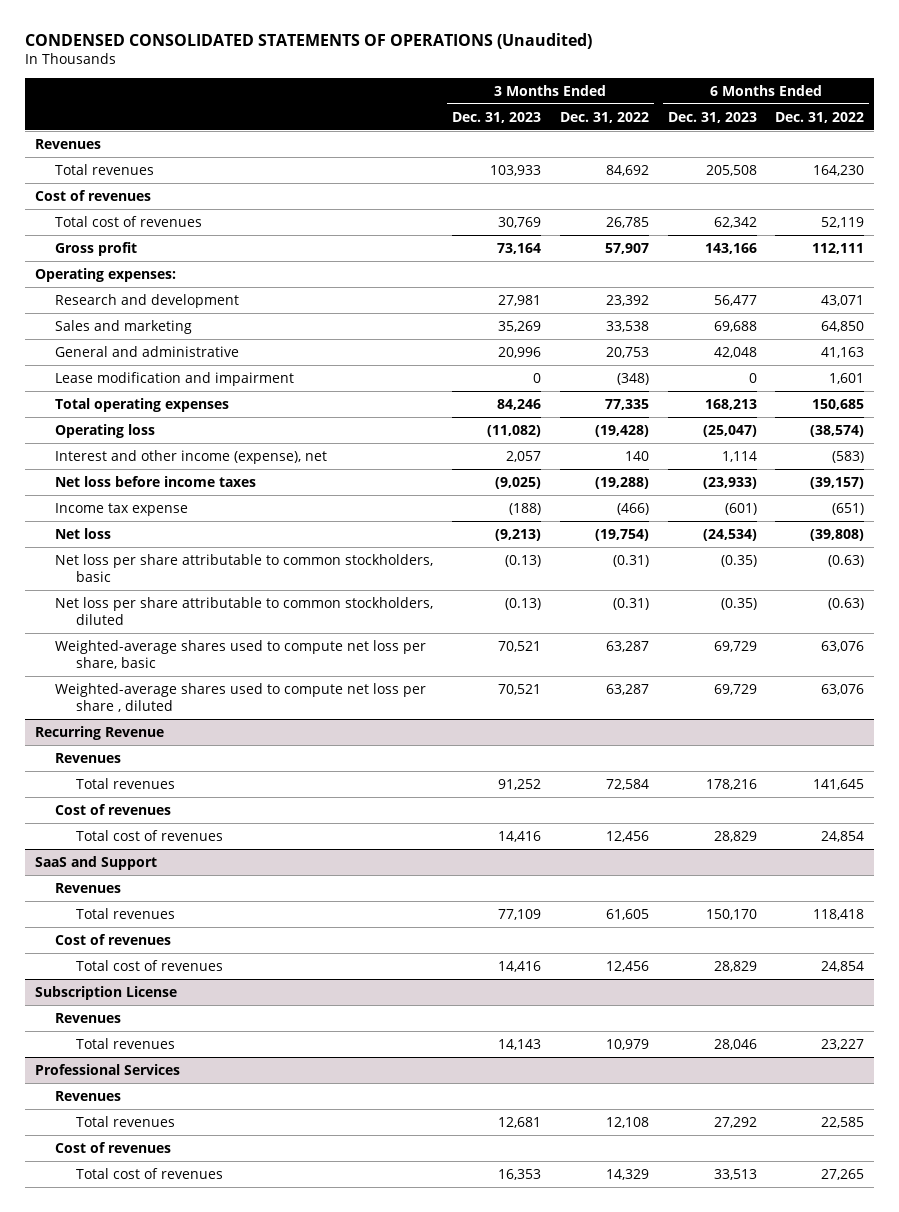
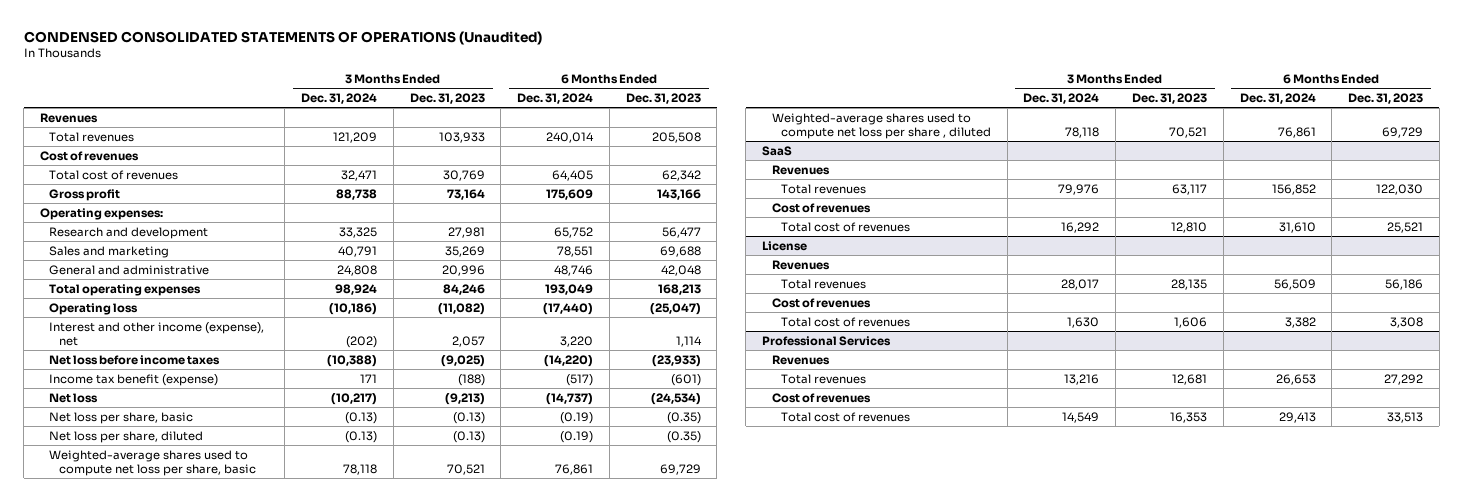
- | 3 Months Ended Dec. 31, 2023 | 3 Months Ended Dec. 31, 2022 | 6 Months Ended Dec. 31, 2023 | 6 Months Ended Dec. 31, 2022
+ | 3 Months Ended Dec. 31, 2024 | 3 Months Ended Dec. 31, 2023 | 6 Months Ended Dec. 31, 2024 | 6 Months Ended Dec. 31, 2023
- Lease modification and impairment | 0 | (348) | 0 | 1,601
- Income tax expense | (188) | (466) | (601) | (651)
+ Income tax benefit (expense) | 171 | (188) | (517) | (601)
- Net loss per share attributable to common stockholders, basic | (0.13) | (0.31) | (0.35) | (0.63)
- Net loss per share attributable to common stockholders, diluted | (0.13) | (0.31) | (0.35) | (0.63)
+ Net loss per share, basic | (0.13) | (0.13) | (0.19) | (0.35)
+ Net loss per share, diluted | (0.13) | (0.13) | (0.19) | (0.35)
- Recurring Revenue
+ SaaS
- Total revenues | 91,252 | 72,584 | 178,216 | 141,645
+ Total revenues | 79,976 | 63,117 | 156,852 | 122,030
- Total cost of revenues | 14,416 | 12,456 | 28,829 | 24,854
- SaaS and Support
+ Total cost of revenues | 16,292 | 12,810 | 31,610 | 25,521
+ License
- Total revenues | 77,109 | 61,605 | 150,170 | 118,418
+ Total revenues | 28,017 | 28,135 | 56,509 | 56,186
- Total cost of revenues | 14,416 | 12,456 | 28,829 | 24,854
- Subscription License
- Revenues
- Total revenues | 14,143 | 10,979 | 28,046 | 23,227
+ Total cost of revenues | 1,630 | 1,606 | 3,382 | 3,308

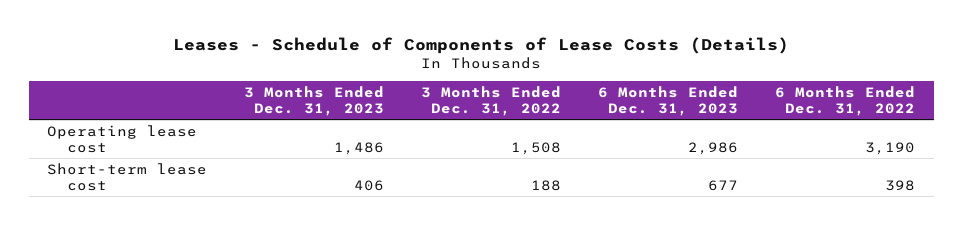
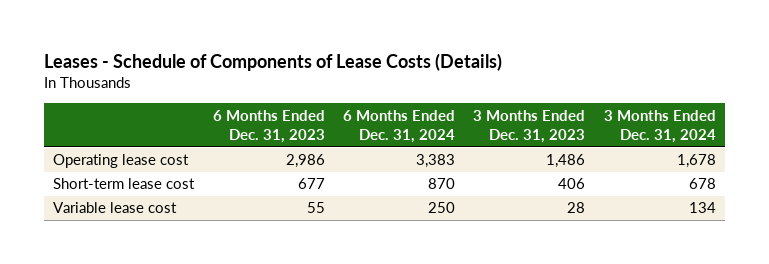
- | 3 Months Ended Dec. 31, 2023 | 3 Months Ended Dec. 31, 2022 | 6 Months Ended Dec. 31, 2023 | 6 Months Ended Dec. 31, 2022
+ | 6 Months Ended Dec. 31, 2023 | 6 Months Ended Dec. 31, 2024 | 3 Months Ended Dec. 31, 2023 | 3 Months Ended Dec. 31, 2024
+ Variable lease cost | 55 | 250 | 28 | 134

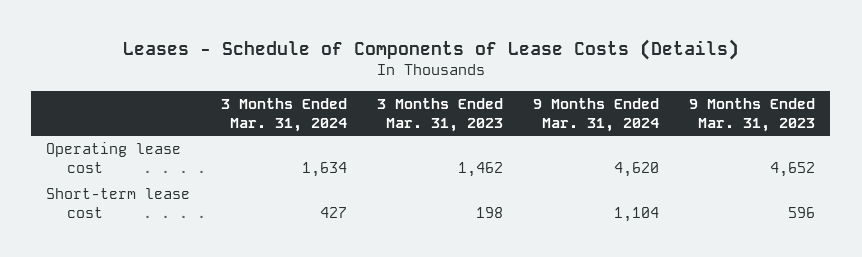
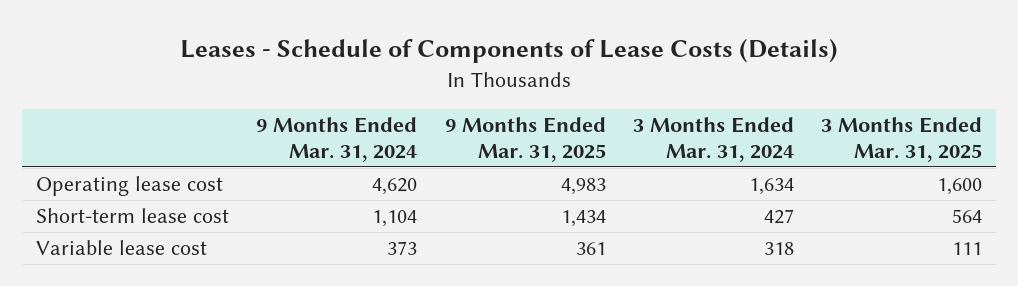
- | 3 Months Ended Mar. 31, 2024 | 3 Months Ended Mar. 31, 2023 | 9 Months Ended Mar. 31, 2024 | 9 Months Ended Mar. 31, 2023
+ | 9 Months Ended Mar. 31, 2024 | 9 Months Ended Mar. 31, 2025 | 3 Months Ended Mar. 31, 2024 | 3 Months Ended Mar. 31, 2025
+ Variable lease cost | 373 | 361 | 318 | 111

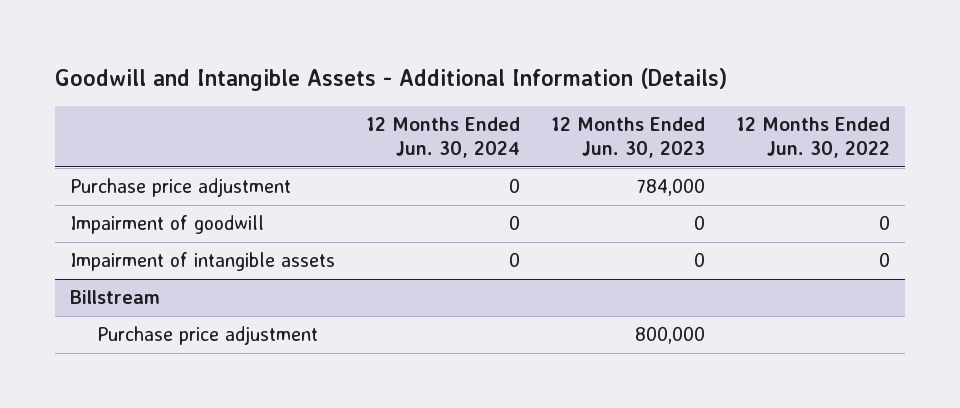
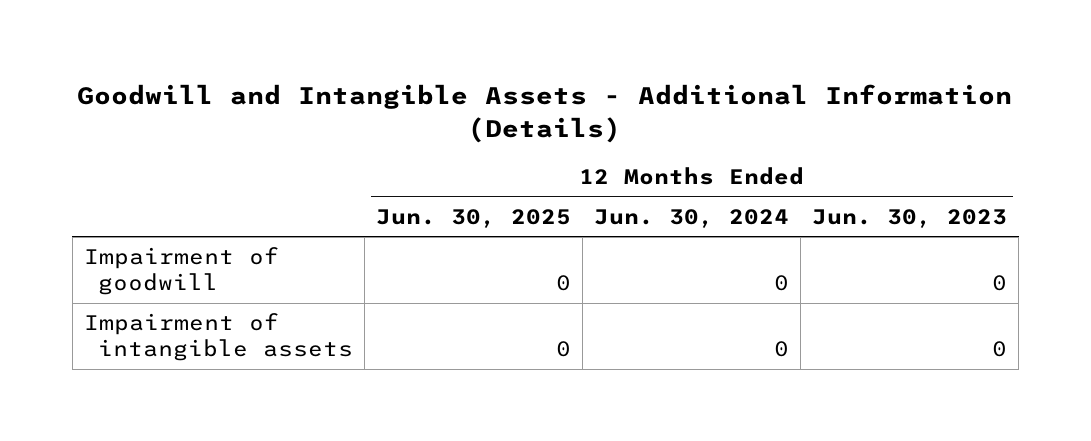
- | 12 Months Ended Jun. 30, 2024 | 12 Months Ended Jun. 30, 2023 | 12 Months Ended Jun. 30, 2022
+ | 12 Months Ended Jun. 30, 2025 | 12 Months Ended Jun. 30, 2024 | 12 Months Ended Jun. 30, 2023
- Purchase price adjustment | 0 | 784,000 |
- Billstream
- Purchase price adjustment | | 800,000 |

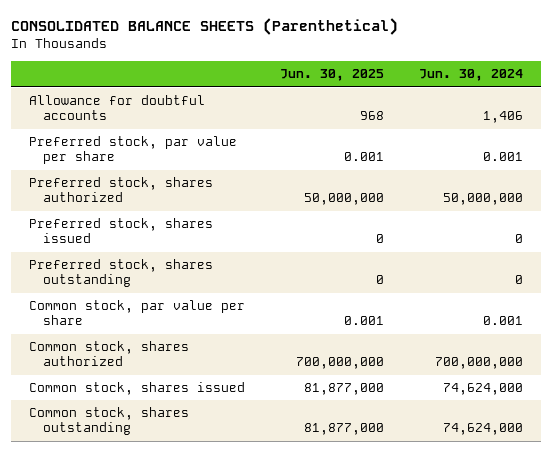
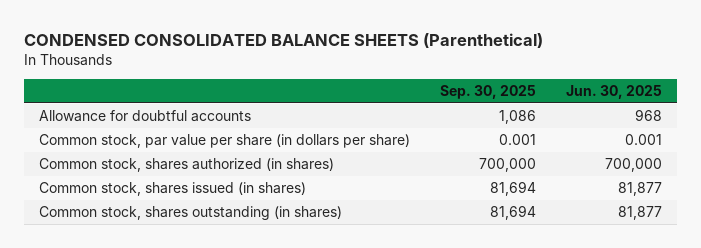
- CONSOLIDATED BALANCE SHEETS (Parenthetical)
+ CONDENSED CONSOLIDATED BALANCE SHEETS (Parenthetical)
- | Jun. 30, 2025 | Jun. 30, 2024
+ | Sep. 30, 2025 | Jun. 30, 2025
- Preferred stock, par value per share | 0.001 | 0.001
- Preferred stock, shares authorized | 50,000,000 | 50,000,000
- Preferred stock, shares issued | 0 | 0
- Preferred stock, shares outstanding | 0 | 0
- Common stock, par value per share | 0.001 | 0.001
- Common stock, shares authorized | 700,000,000 | 700,000,000
- Common stock, shares issued | 81,877,000 | 74,624,000
- Common stock, shares outstanding | 81,877,000 | 74,624,000
+ Common stock, par value per share (in dollars per share) | 0.001 | 0.001
+ Common stock, shares authorized (in shares) | 700,000 | 700,000
+ Common stock, shares issued (in shares) | 81,694 | 81,877
+ Common stock, shares outstanding (in shares) | 81,694 | 81,877

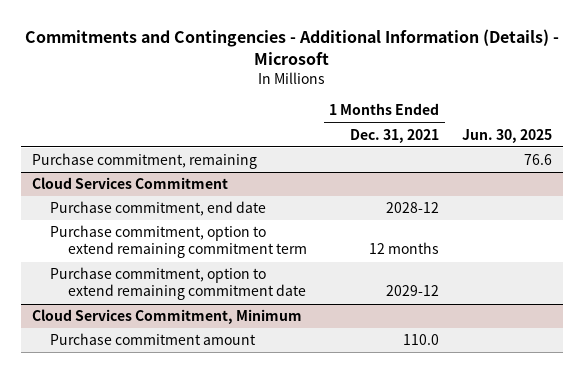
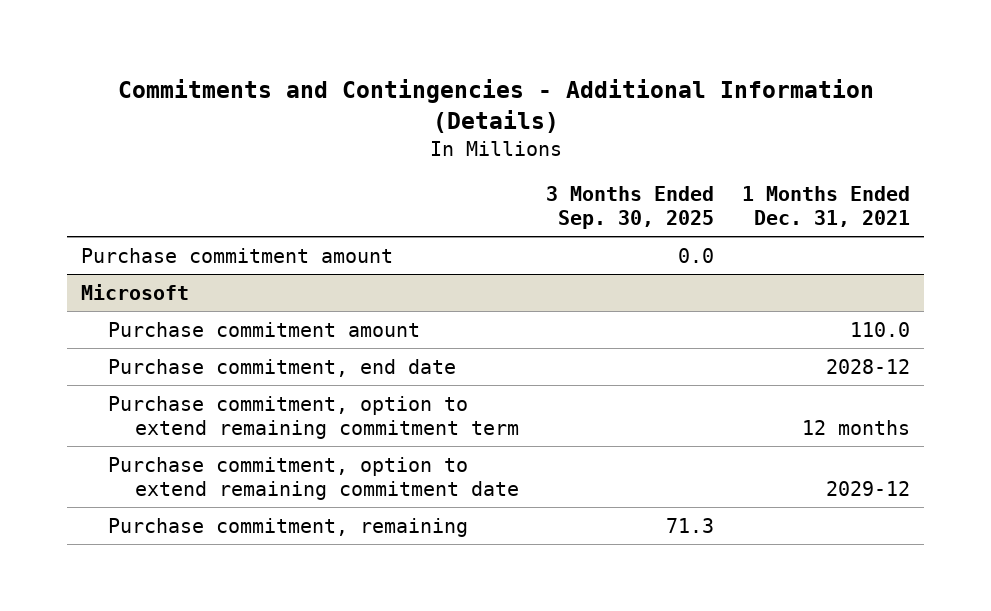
- Commitments and Contingencies - Additional Information (Details) - Microsoft
+ Commitments and Contingencies - Additional Information (Details)
- | 1 Months Ended Dec. 31, 2021 | Jun. 30, 2025
+ | 3 Months Ended Sep. 30, 2025 | 1 Months Ended Dec. 31, 2021
- Purchase commitment, remaining | | 76.6
- Cloud Services Commitment
+ Purchase commitment amount | 0.0 |
+ Microsoft
+ Purchase commitment amount | | 110.0
- Cloud Services Commitment, Minimum
- Purchase commitment amount | 110.0 |
+ Purchase commitment, remaining | 71.3 |

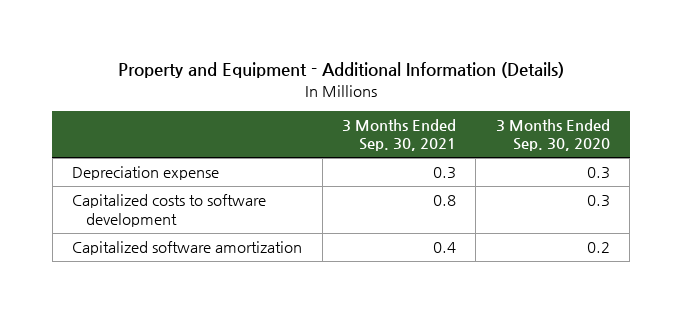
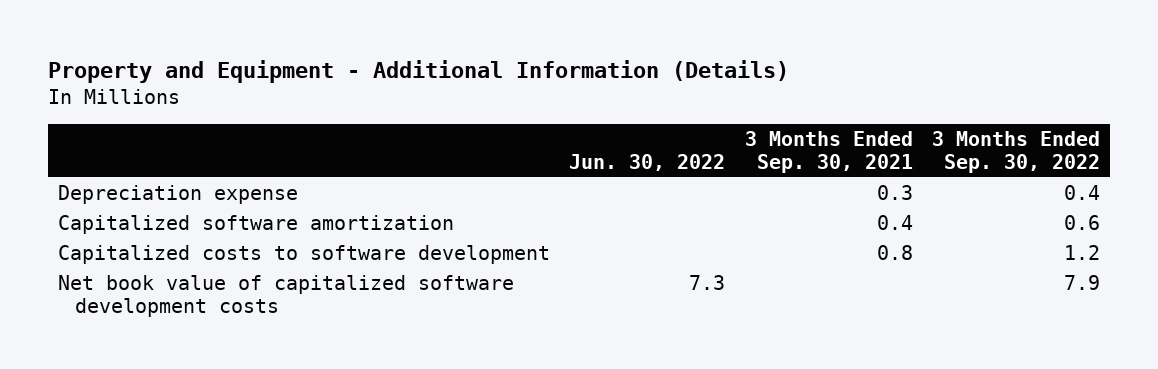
- | 3 Months Ended Sep. 30, 2021 | 3 Months Ended Sep. 30, 2020
+ | Jun. 30, 2022 | 3 Months Ended Sep. 30, 2021 | 3 Months Ended Sep. 30, 2022
moved down: Capitalized costs to software development | | 0.8 | 1.2
+ Net book value of capitalized software development costs | 7.3 | | 7.9

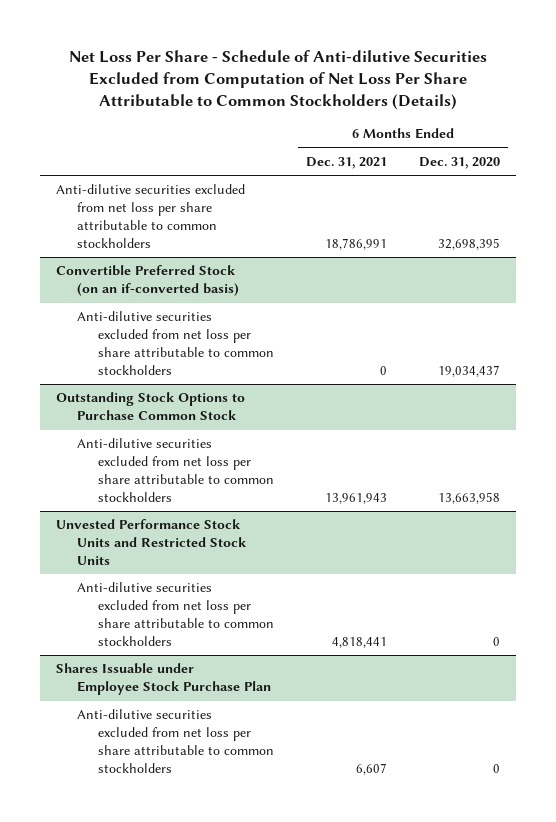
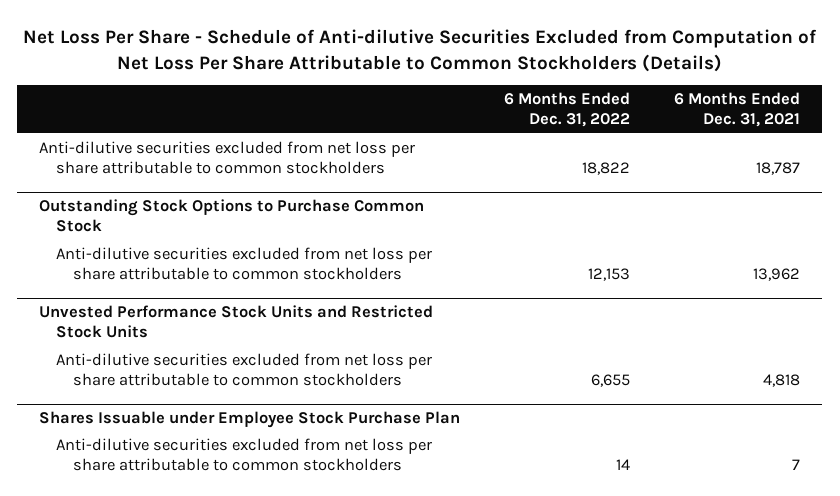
- | 6 Months Ended Dec. 31, 2021 | 6 Months Ended Dec. 31, 2020
+ | 6 Months Ended Dec. 31, 2022 | 6 Months Ended Dec. 31, 2021
- Anti-dilutive securities excluded from net loss per share attributable to common stockholders | 18,786,991 | 32,698,395
- Convertible Preferred Stock (on an if-converted basis)
- Anti-dilutive securities excluded from net loss per share attributable to common stockholders | 0 | 19,034,437
+ Anti-dilutive securities excluded from net loss per share attributable to common stockholders | 18,822 | 18,787
@ Outstanding Stock Options to Purchase Common Stock
- Anti-dilutive securities excluded from net loss per share attributable to common stockholders | 13,961,943 | 13,663,958
+ Anti-dilutive securities excluded from net loss per share attributable to common stockholders | 12,153 | 13,962
@ Unvested Performance Stock Units and Restricted Stock Units
- Anti-dilutive securities excluded from net loss per share attributable to common stockholders | 4,818,441 | 0
+ Anti-dilutive securities excluded from net loss per share attributable to common stockholders | 6,655 | 4,818
@ Shares Issuable under Employee Stock Purchase Plan
- Anti-dilutive securities excluded from net loss per share attributable to common stockholders | 6,607 | 0
+ Anti-dilutive securities excluded from net loss per share attributable to common stockholders | 14 | 7

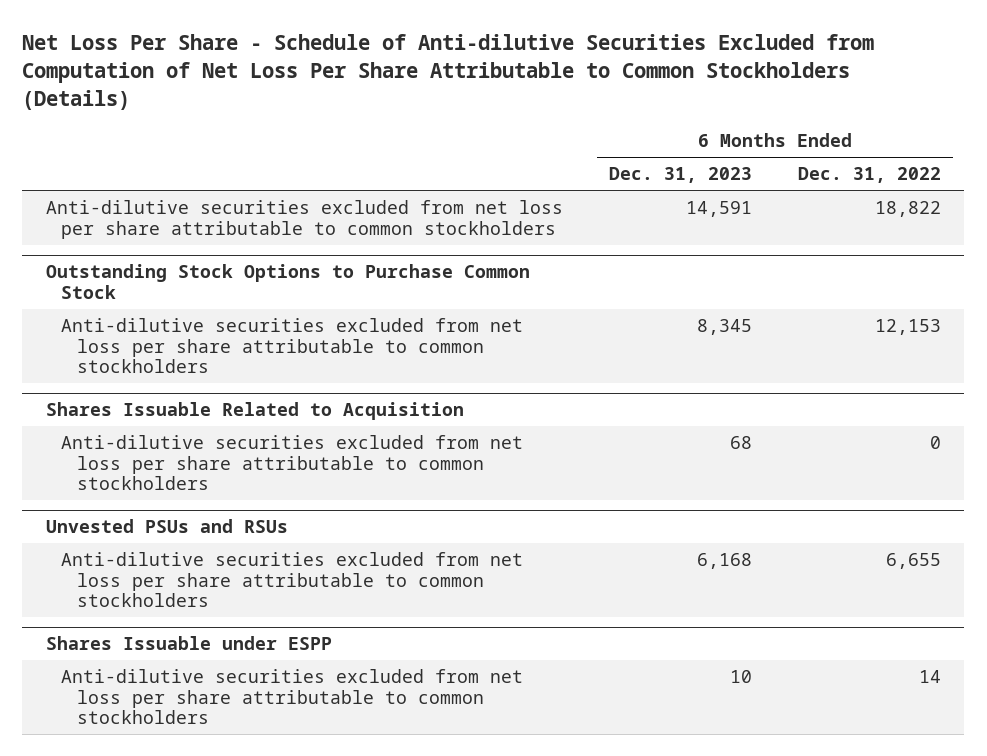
- | 6 Months Ended Dec. 31, 2022 | 6 Months Ended Dec. 31, 2021
+ | 6 Months Ended Dec. 31, 2023 | 6 Months Ended Dec. 31, 2022
- Unvested Performance Stock Units and Restricted Stock Units
+ Shares Issuable Related to Acquisition
+ Anti-dilutive securities excluded from net loss per share attributable to common stockholders | 68 | 0
+ Unvested PSUs and RSUs
- Shares Issuable under Employee Stock Purchase Plan
+ Shares Issuable under ESPP

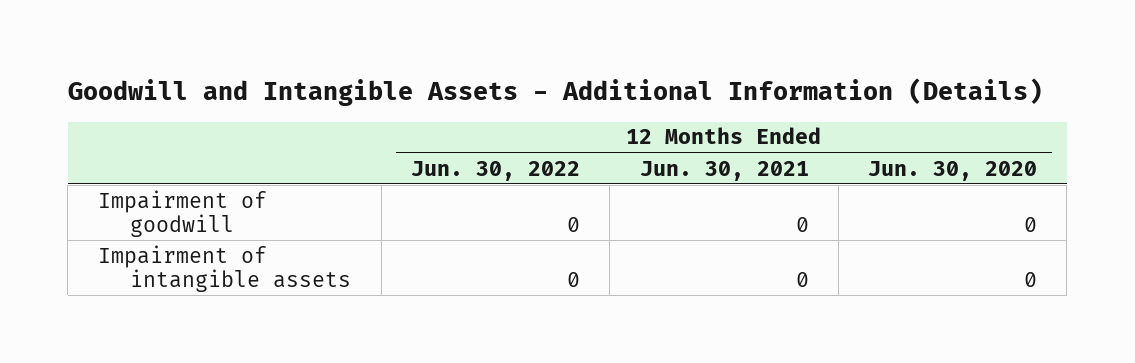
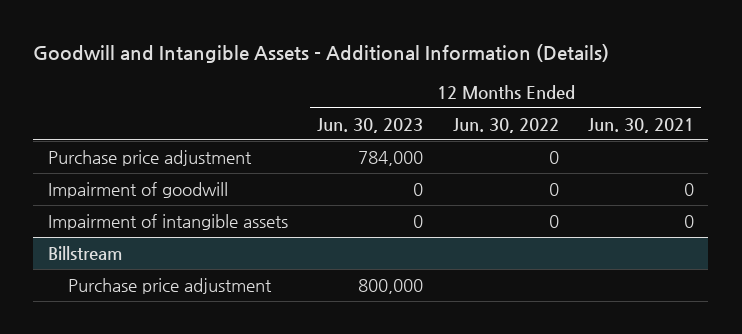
- | 12 Months Ended Jun. 30, 2022 | 12 Months Ended Jun. 30, 2021 | 12 Months Ended Jun. 30, 2020
+ | 12 Months Ended Jun. 30, 2023 | 12 Months Ended Jun. 30, 2022 | 12 Months Ended Jun. 30, 2021
+ Purchase price adjustment | 784,000 | 0 |
+ Billstream
+ Purchase price adjustment | 800,000 | |

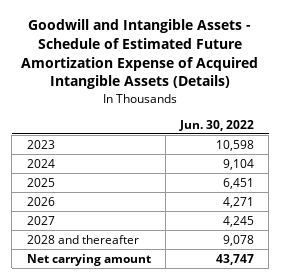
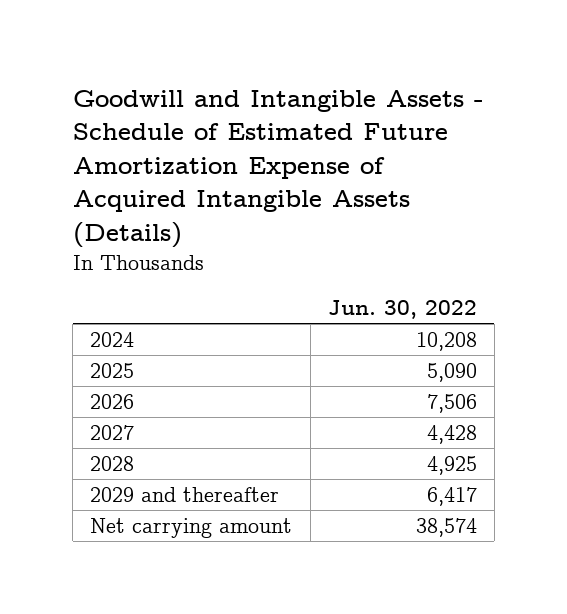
- 2023 | 10,598
- 2024 | 9,104
- 2025 | 6,451
- 2026 | 4,271
- 2027 | 4,245
- 2028 and thereafter | 9,078
- Net carrying amount | 43,747
+ 2024 | 10,208
+ 2025 | 5,090
+ 2026 | 7,506
+ 2027 | 4,428
+ 2028 | 4,925
+ 2029 and thereafter | 6,417
+ Net carrying amount | 38,574

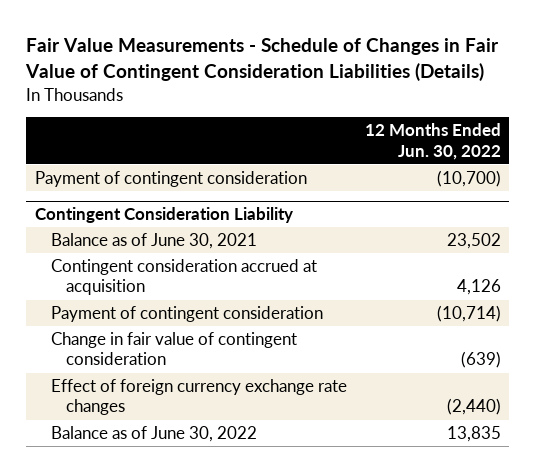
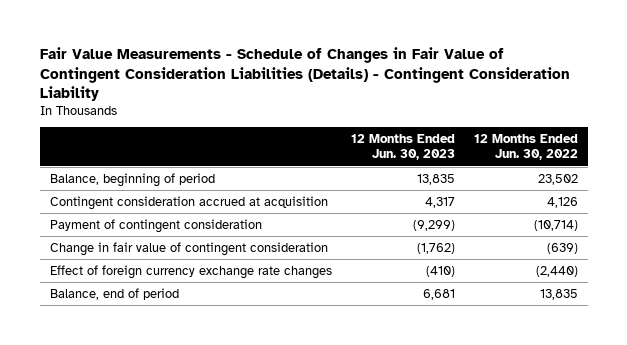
- Fair Value Measurements - Schedule of Changes in Fair Value of Contingent Consideration Liabilities (Details)
+ Fair Value Measurements - Schedule of Changes in Fair Value of Contingent Consideration Liabilities (Details) - Contingent Consideration Liability
- | 12 Months Ended Jun. 30, 2022
+ | 12 Months Ended Jun. 30, 2023 | 12 Months Ended Jun. 30, 2022
- Payment of contingent consideration | (10,700)
- Contingent Consideration Liability
- Balance as of June 30, 2021 | 23,502
+ Balance, beginning of period | 13,835 | 23,502
- Balance as of June 30, 2022 | 13,835
+ Balance, end of period | 6,681 | 13,835

